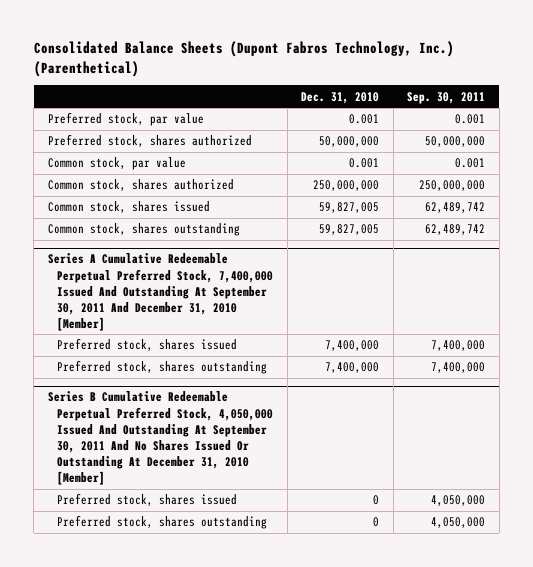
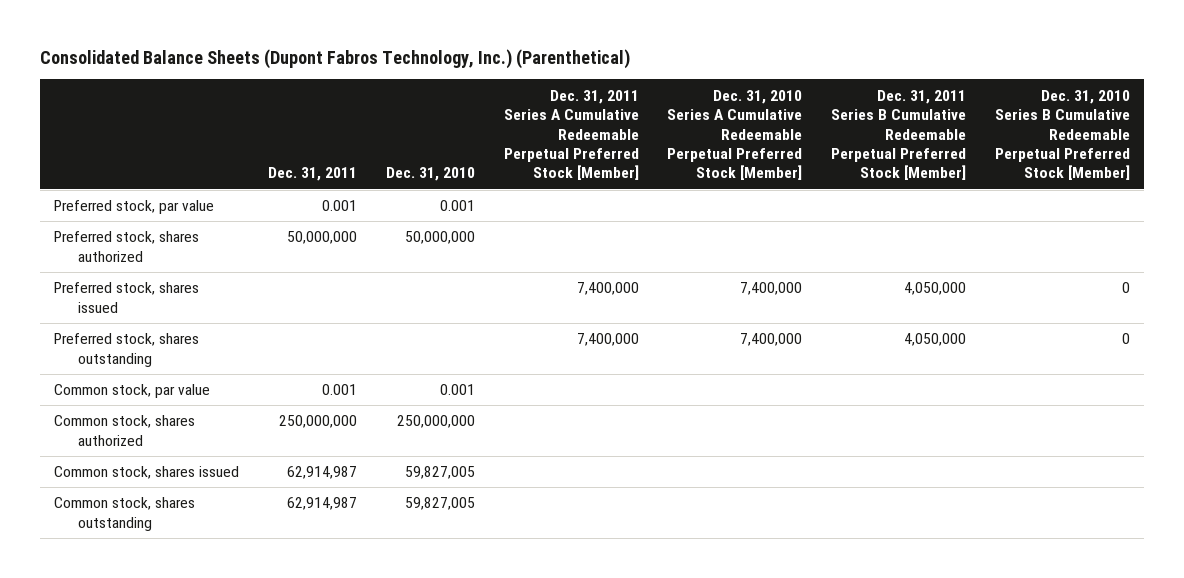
- | Dec. 31, 2010 | Sep. 30, 2011
+ | Dec. 31, 2011 | Dec. 31, 2010 | Dec. 31, 2011 Series A Cumulative Redeemable Perpetual Preferred Stock [Member] | Dec. 31, 2010 Series A Cumulative Redeemable Perpetual Preferred Stock [Member] | Dec. 31, 2011 Series B Cumulative Redeemable Perpetual Preferred Stock [Member] | Dec. 31, 2010 Series B Cumulative Redeemable Perpetual Preferred Stock [Member]
+ Preferred stock, shares issued | | | 7,400,000 | 7,400,000 | 4,050,000 | 0
+ Preferred stock, shares outstanding | | | 7,400,000 | 7,400,000 | 4,050,000 | 0
- Series A Cumulative Redeemable Perpetual Preferred Stock, 7,400,000 Issued And Outstanding At September 30, 2011 And December 31, 2010 [Member]
- Preferred stock, shares issued | 7,400,000 | 7,400,000
- Preferred stock, shares outstanding | 7,400,000 | 7,400,000
- Series B Cumulative Redeemable Perpetual Preferred Stock, 4,050,000 Issued And Outstanding At September 30, 2011 And No Shares Issued Or Outstanding At December 31, 2010 [Member]
- Preferred stock, shares issued | 0 | 4,050,000
- Preferred stock, shares outstanding | 0 | 4,050,000

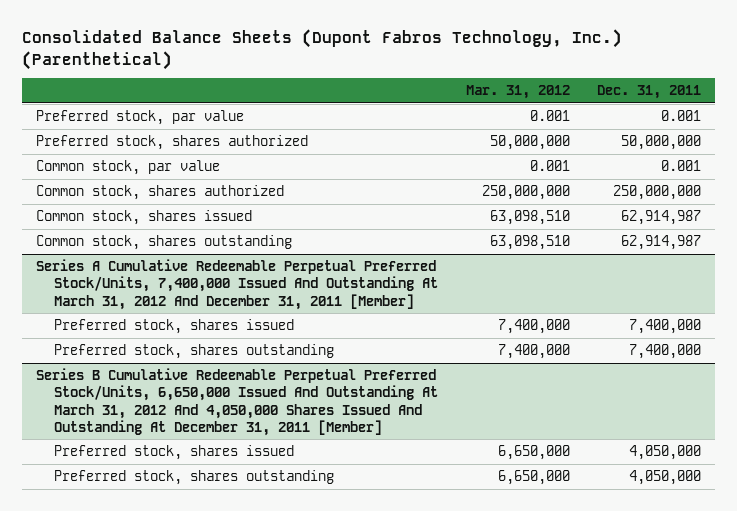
- | Dec. 31, 2011 | Dec. 31, 2010 | Dec. 31, 2011 Series A Cumulative Redeemable Perpetual Preferred Stock [Member] | Dec. 31, 2010 Series A Cumulative Redeemable Perpetual Preferred Stock [Member] | Dec. 31, 2011 Series B Cumulative Redeemable Perpetual Preferred Stock [Member] | Dec. 31, 2010 Series B Cumulative Redeemable Perpetual Preferred Stock [Member]
+ | Mar. 31, 2012 | Dec. 31, 2011
- Preferred stock, shares issued | | | 7,400,000 | 7,400,000 | 4,050,000 | 0
- Preferred stock, shares outstanding | | | 7,400,000 | 7,400,000 | 4,050,000 | 0
+ Series A Cumulative Redeemable Perpetual Preferred Stock/Units, 7,400,000 Issued And Outstanding At March 31, 2012 And December 31, 2011 [Member]
+ Preferred stock, shares issued | 7,400,000 | 7,400,000
+ Preferred stock, shares outstanding | 7,400,000 | 7,400,000
+ Series B Cumulative Redeemable Perpetual Preferred Stock/Units, 6,650,000 Issued And Outstanding At March 31, 2012 And 4,050,000 Shares Issued And Outstanding At December 31, 2011 [Member]
+ Preferred stock, shares issued | 6,650,000 | 4,050,000
+ Preferred stock, shares outstanding | 6,650,000 | 4,050,000

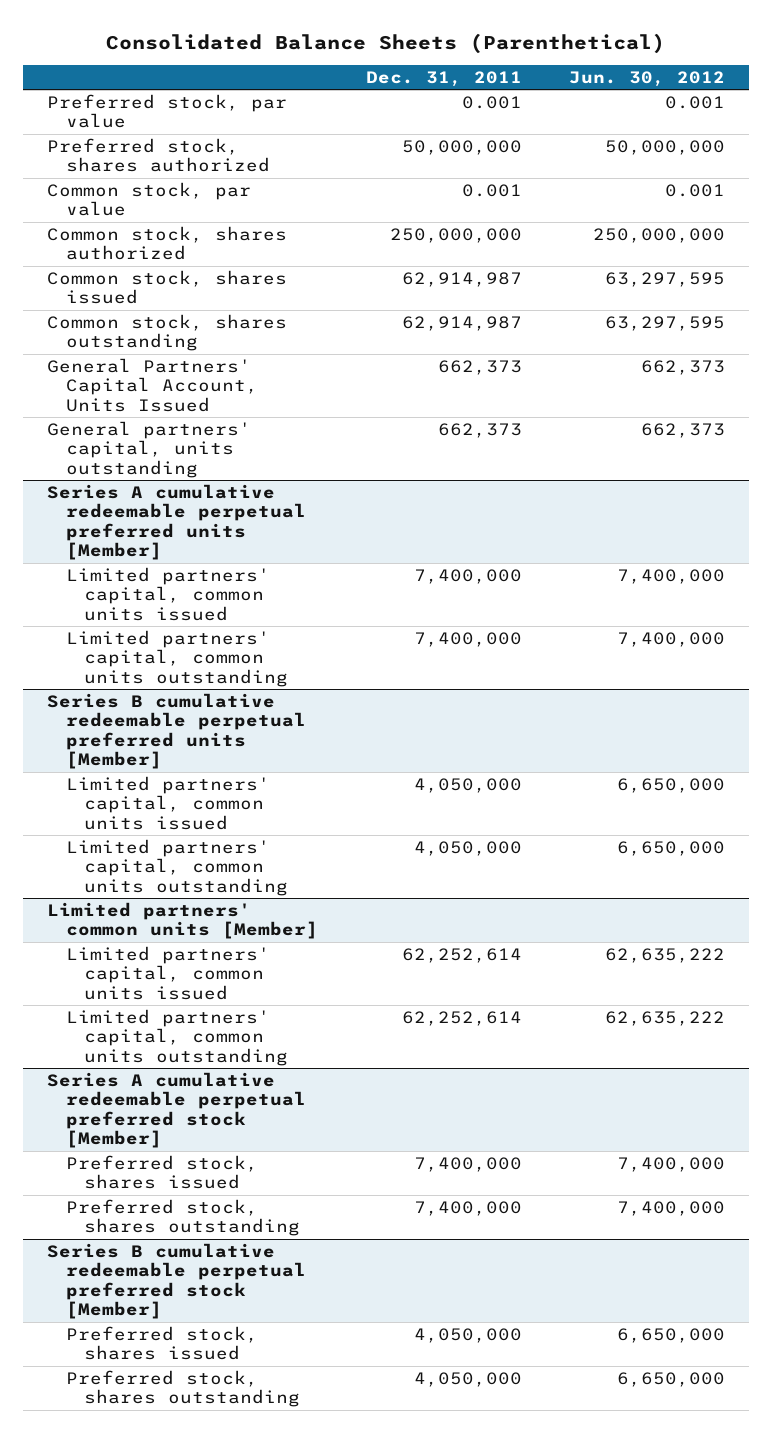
- Consolidated Balance Sheets (Dupont Fabros Technology, Inc.) (Parenthetical)
+ Consolidated Balance Sheets (Parenthetical)
- | Mar. 31, 2012 | Dec. 31, 2011
+ | Dec. 31, 2011 | Jun. 30, 2012
- Series A Cumulative Redeemable Perpetual Preferred Stock/Units, 7,400,000 Issued And Outstanding At March 31, 2012 And December 31, 2011 [Member]
+ General Partners' Capital Account, Units Issued | 662,373 | 662,373
+ General partners' capital, units outstanding | 662,373 | 662,373
+ Series A cumulative redeemable perpetual preferred units [Member]
+ Limited partners' capital, common units issued | 7,400,000 | 7,400,000
+ Limited partners' capital, common units outstanding | 7,400,000 | 7,400,000
+ Series B cumulative redeemable perpetual preferred units [Member]
+ Limited partners' capital, common units issued | 4,050,000 | 6,650,000
+ Limited partners' capital, common units outstanding | 4,050,000 | 6,650,000
+ Limited partners' common units [Member]
+ Limited partners' capital, common units issued | 62,252,614 | 62,635,222
+ Limited partners' capital, common units outstanding | 62,252,614 | 62,635,222
+ Series A cumulative redeemable perpetual preferred stock [Member]
- Series B Cumulative Redeemable Perpetual Preferred Stock/Units, 6,650,000 Issued And Outstanding At March 31, 2012 And 4,050,000 Shares Issued And Outstanding At December 31, 2011 [Member]
+ Series B cumulative redeemable perpetual preferred stock [Member]

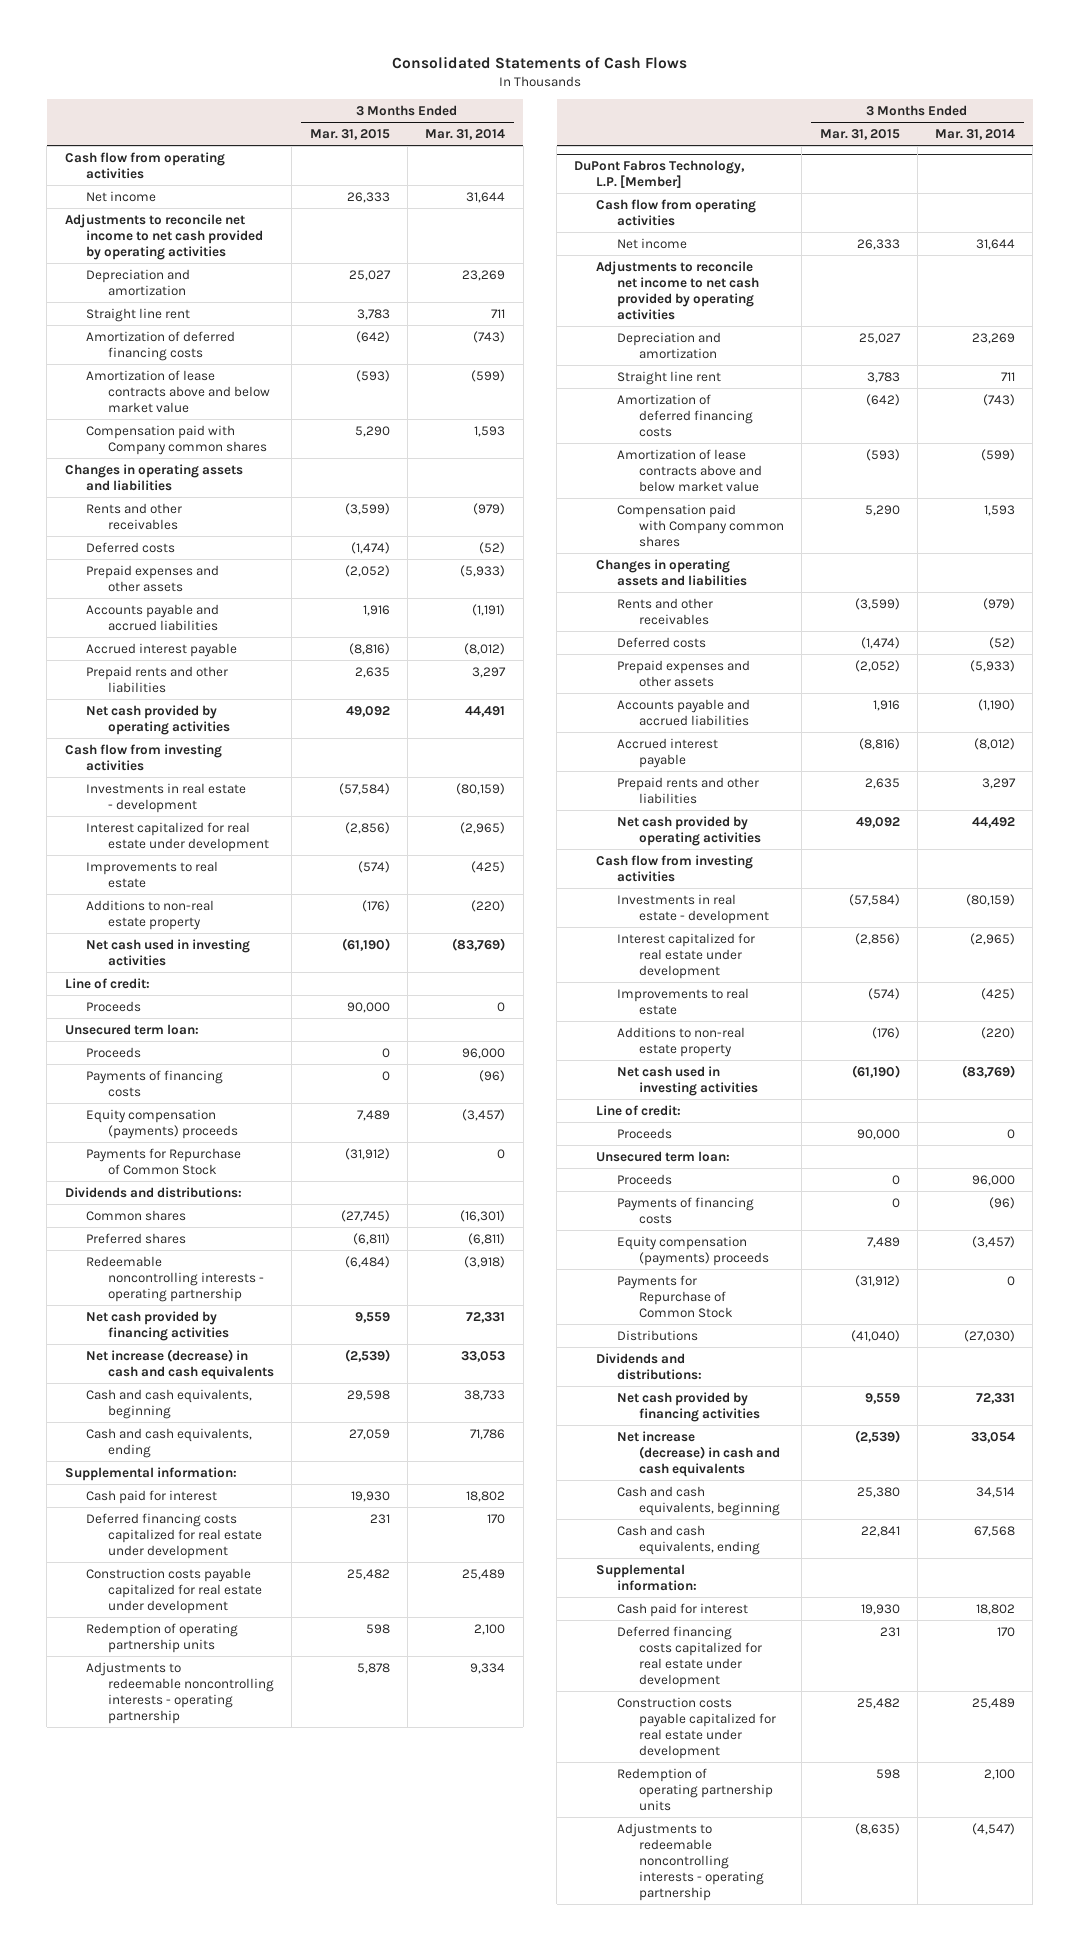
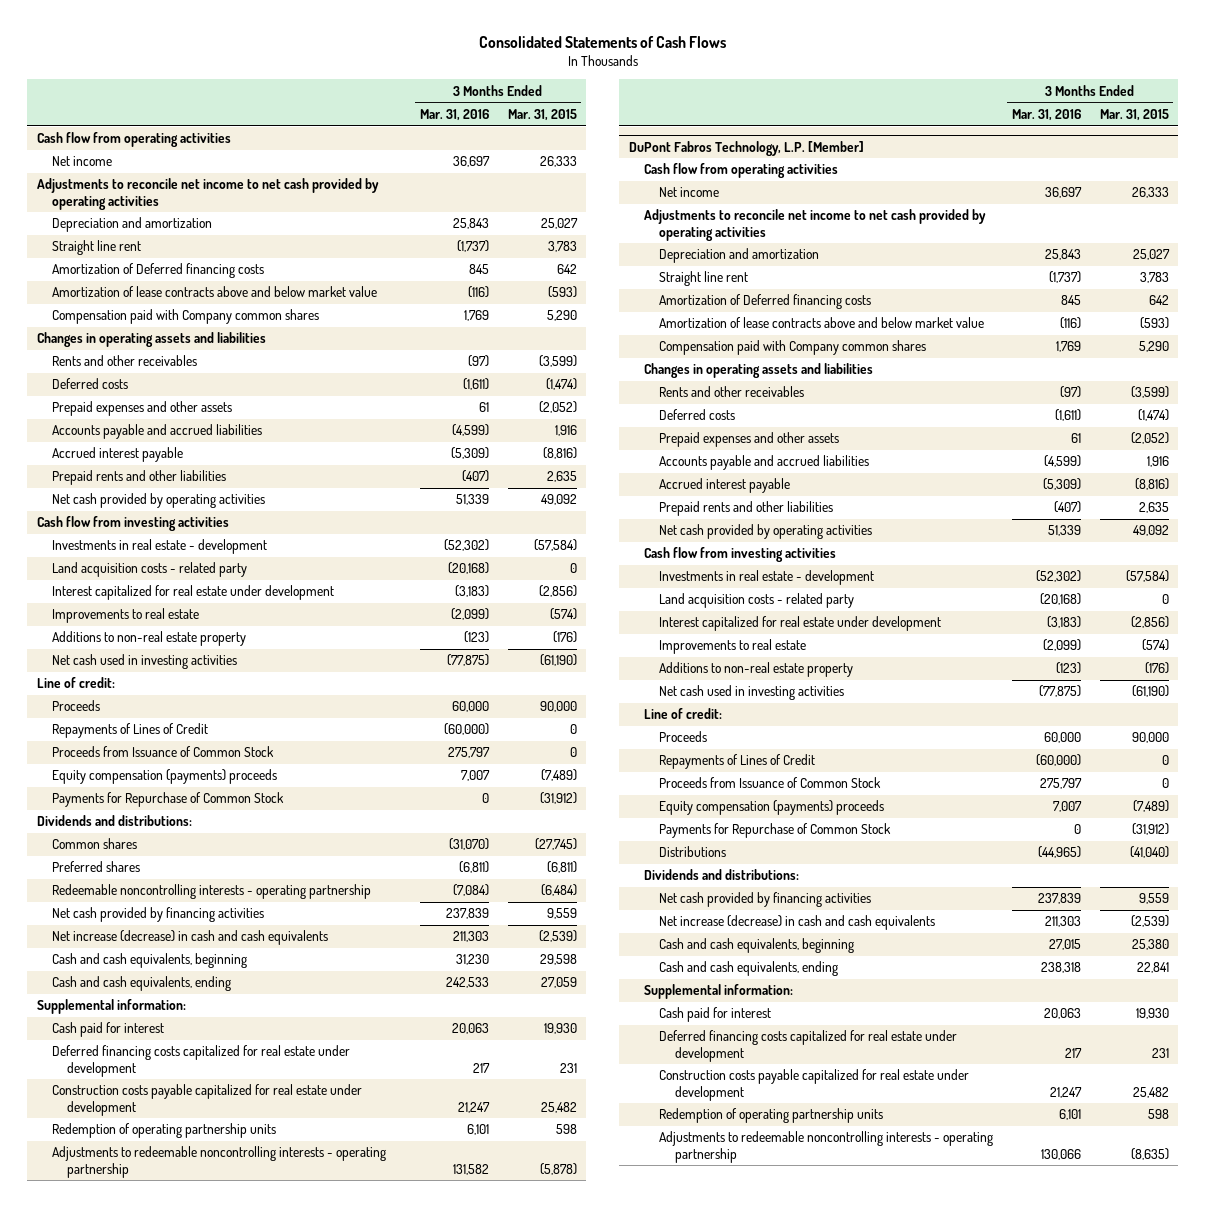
- | 3 Months Ended Mar. 31, 2015 | 3 Months Ended Mar. 31, 2014
+ | 3 Months Ended Mar. 31, 2016 | 3 Months Ended Mar. 31, 2015
- Amortization of deferred financing costs | (642) | (743)
+ Amortization of Deferred financing costs | 845 | 642
+ Land acquisition costs - related party | (20,168) | 0
- Unsecured term loan:
- Proceeds | 0 | 96,000
- Payments of financing costs | 0 | (96)
- Equity compensation (payments) proceeds | 7,489 | (3,457)
+ Repayments of Lines of Credit | (60,000) | 0
+ Proceeds from Issuance of Common Stock | 275,797 | 0
+ Equity compensation (payments) proceeds | 7,007 | (7,489)
- Adjustments to redeemable noncontrolling interests - operating partnership | 5,878 | 9,334
+ Adjustments to redeemable noncontrolling interests - operating partnership | 131,582 | (5,878)
@ DuPont Fabros Technology, L.P. [Member]
- Amortization of deferred financing costs | (642) | (743)
+ Amortization of Deferred financing costs | 845 | 642
+ Land acquisition costs - related party | (20,168) | 0
- Unsecured term loan:
- Proceeds | 0 | 96,000
- Payments of financing costs | 0 | (96)
- Equity compensation (payments) proceeds | 7,489 | (3,457)
+ Repayments of Lines of Credit | (60,000) | 0
+ Proceeds from Issuance of Common Stock | 275,797 | 0
+ Equity compensation (payments) proceeds | 7,007 | (7,489)

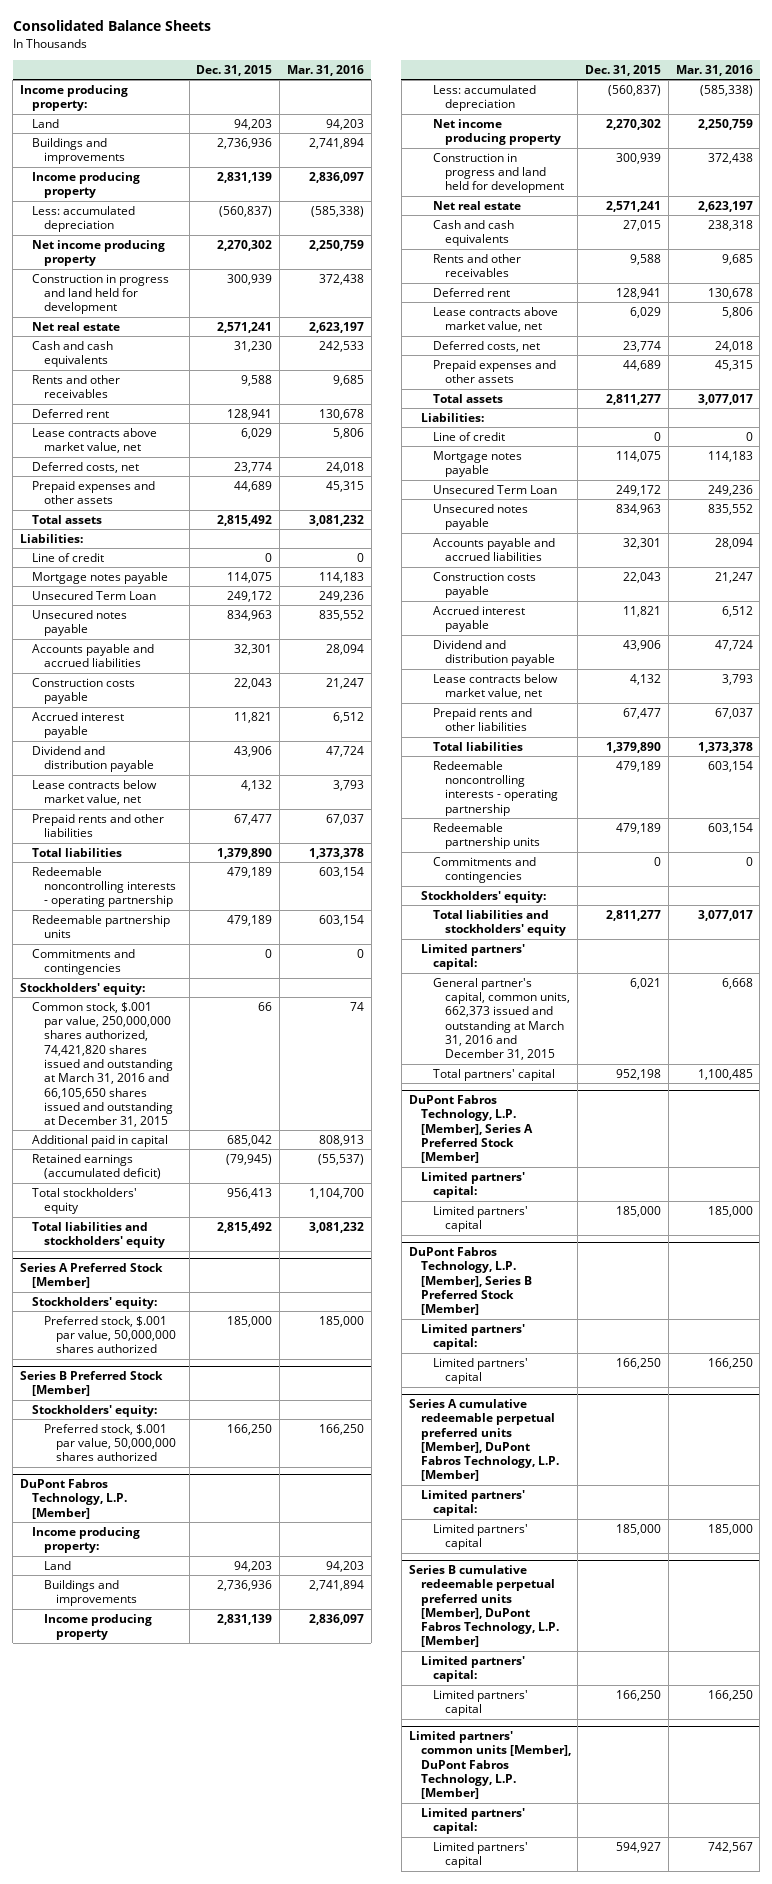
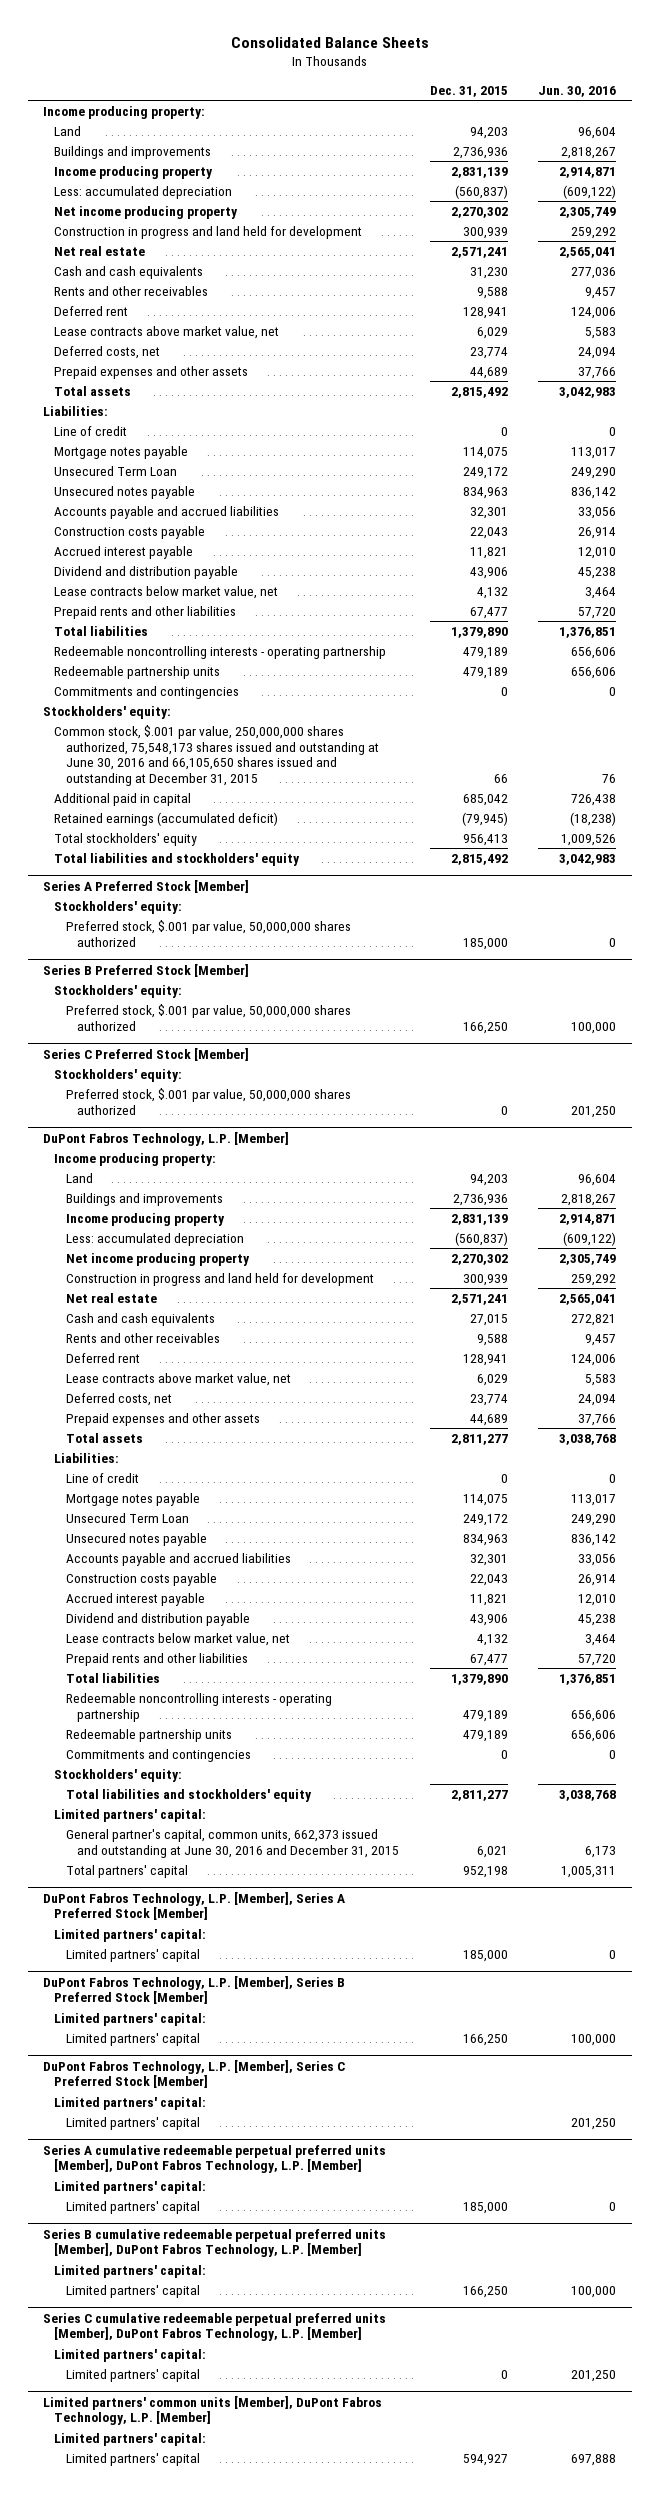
- | Dec. 31, 2015 | Mar. 31, 2016
+ | Dec. 31, 2015 | Jun. 30, 2016
- Common stock, $.001 par value, 250,000,000 shares authorized, 74,421,820 shares issued and outstanding at March 31, 2016 and 66,105,650 shares issued and outstanding at December 31, 2015 | 66 | 74
+ Common stock, $.001 par value, 250,000,000 shares authorized, 75,548,173 shares issued and outstanding at June 30, 2016 and 66,105,650 shares issued and outstanding at December 31, 2015 | 66 | 76
+ Series C Preferred Stock [Member]
+ Stockholders' equity:
+ Preferred stock, $.001 par value, 50,000,000 shares authorized | 0 | 201,250
@ DuPont Fabros Technology, L.P. [Member]
- General partner's capital, common units, 662,373 issued and outstanding at March 31, 2016 and December 31, 2015 | 6,021 | 6,668
+ General partner's capital, common units, 662,373 issued and outstanding at June 30, 2016 and December 31, 2015 | 6,021 | 6,173
+ DuPont Fabros Technology, L.P. [Member], Series C Preferred Stock [Member]
+ Limited partners' capital:
+ Limited partners' capital | | 201,250
+ Series C cumulative redeemable perpetual preferred units [Member], DuPont Fabros Technology, L.P. [Member]
+ Limited partners' capital:
+ Limited partners' capital | 0 | 201,250

